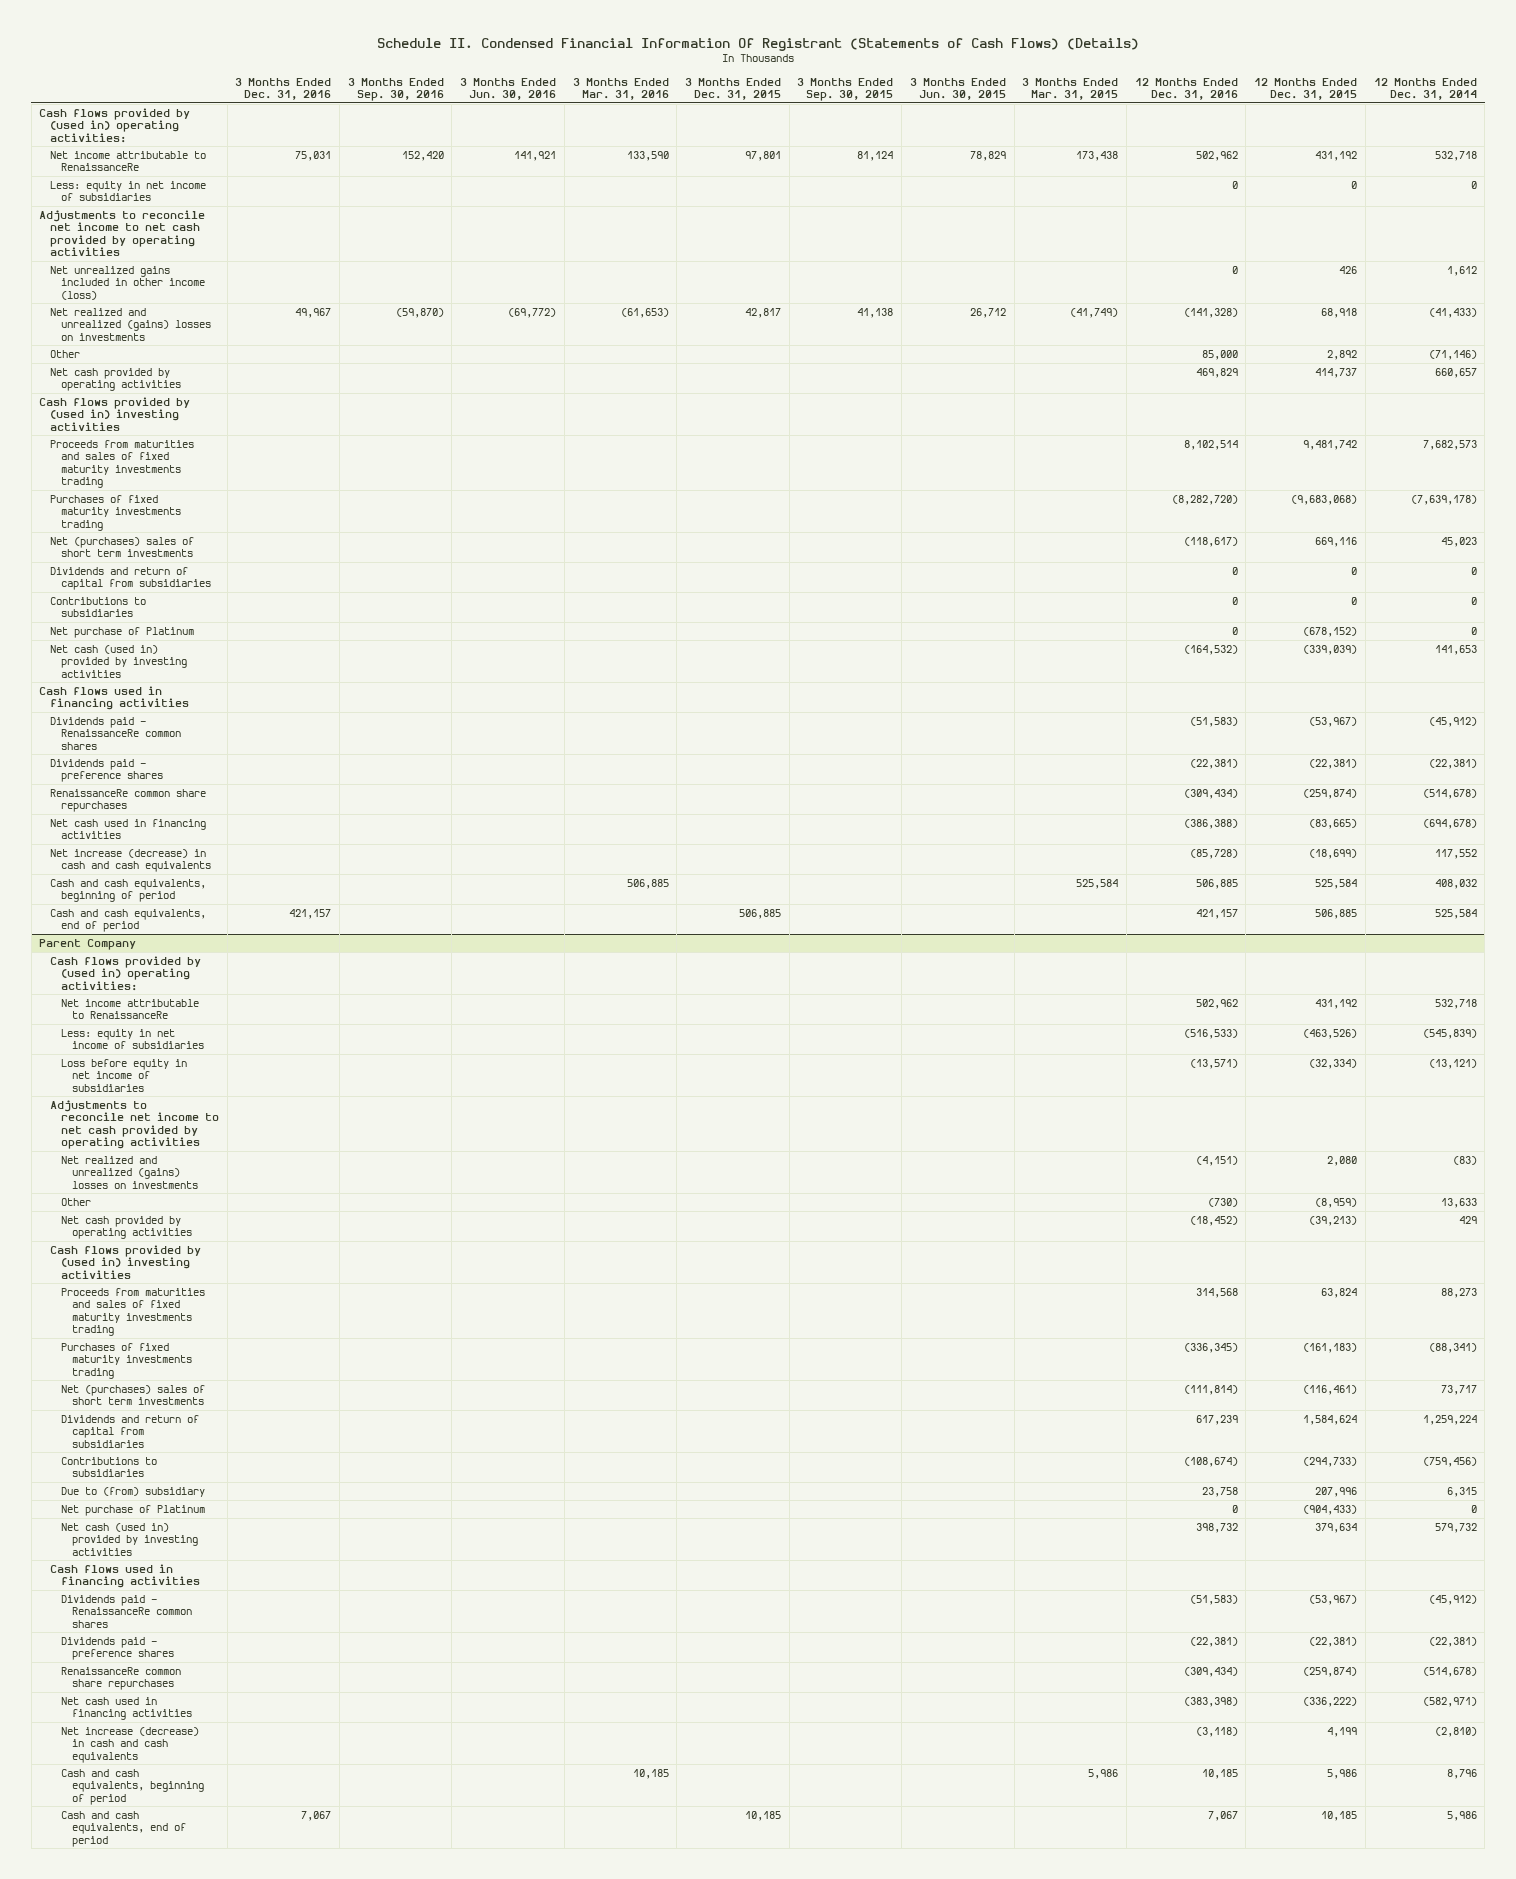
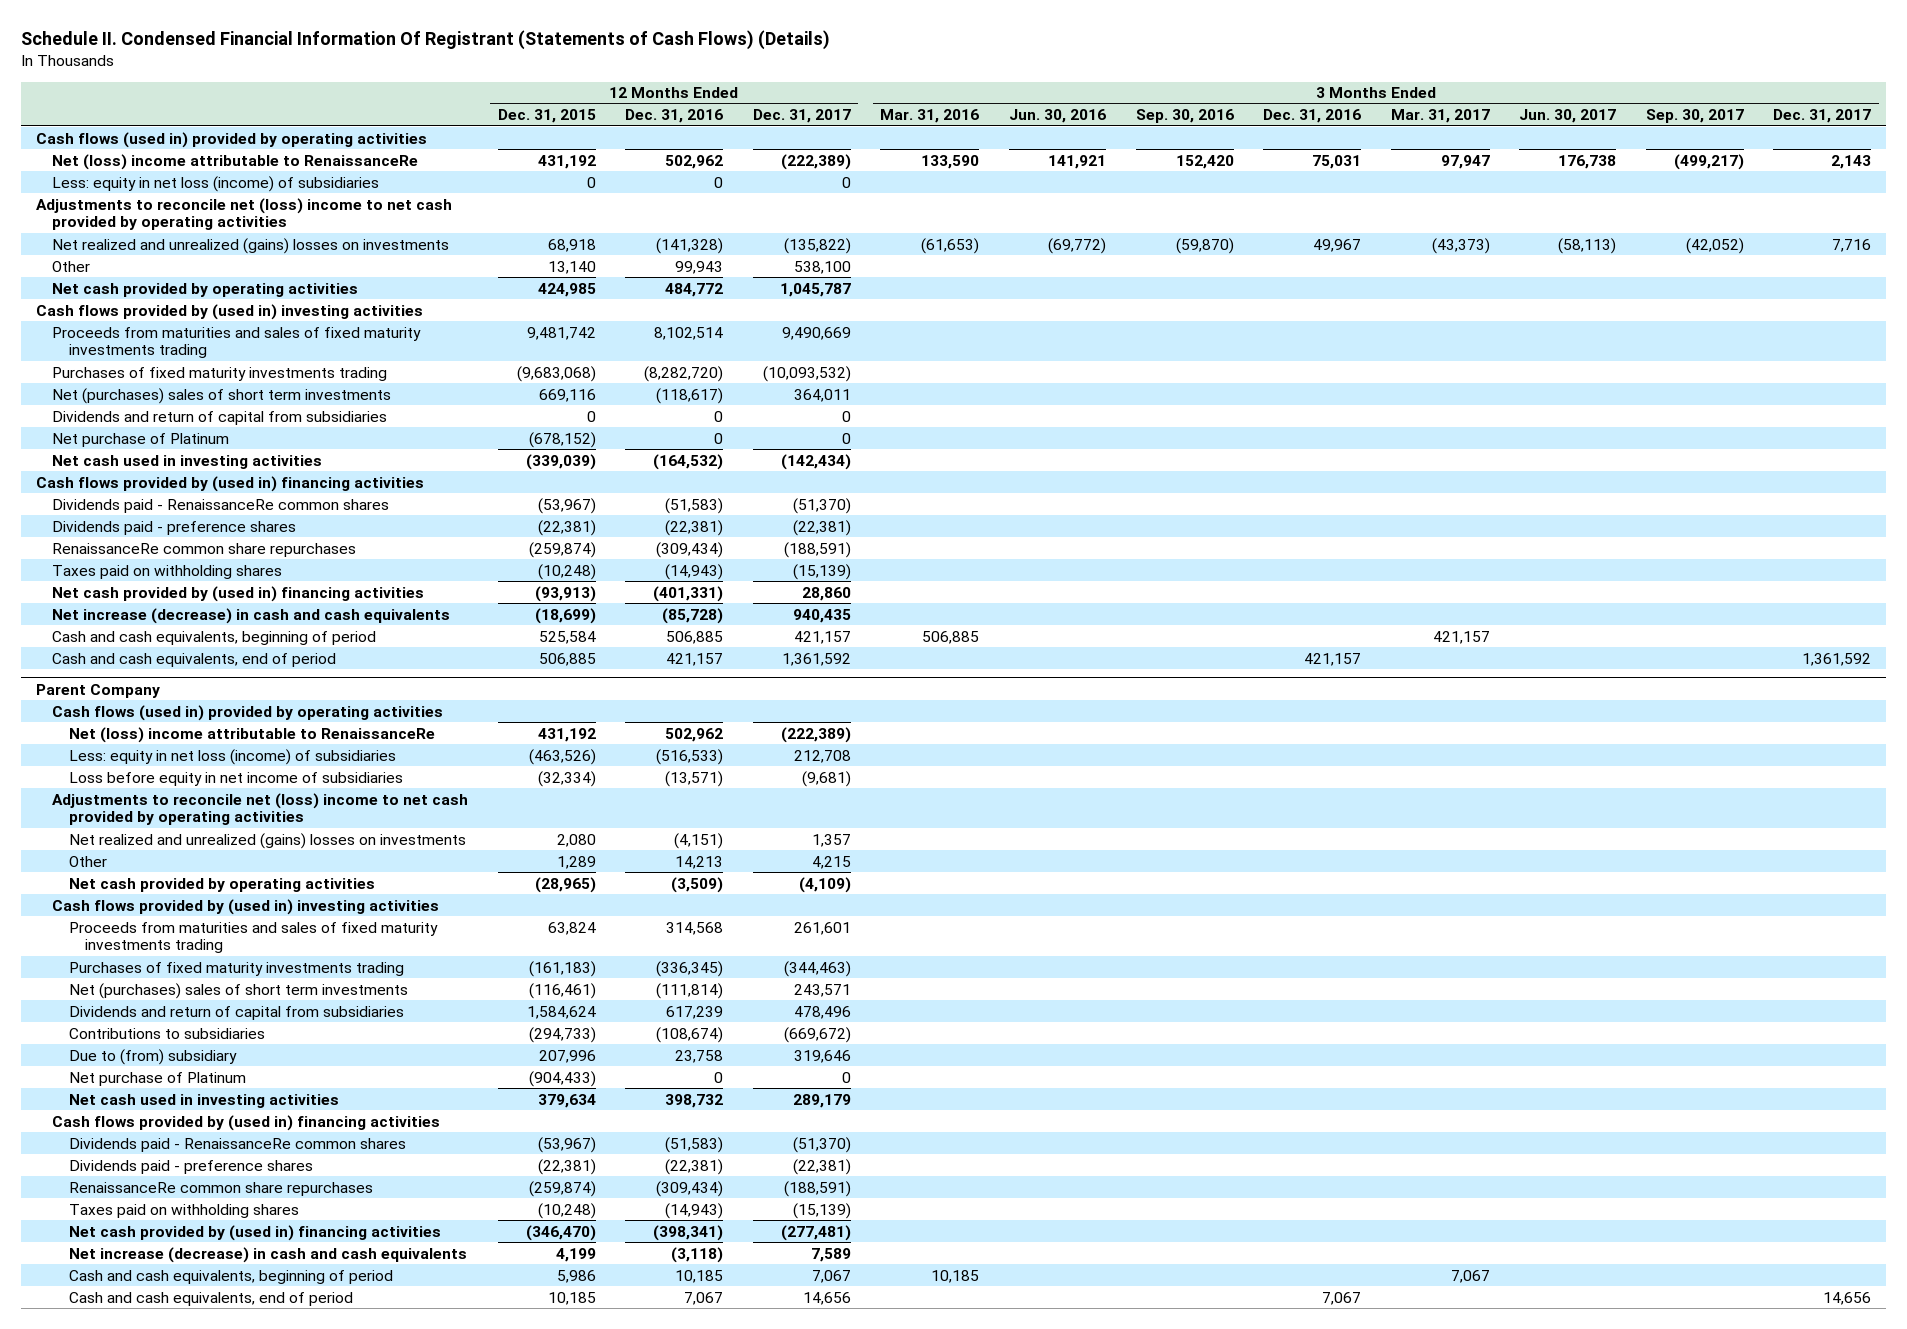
- | 3 Months Ended Dec. 31, 2016 | 3 Months Ended Sep. 30, 2016 | 3 Months Ended Jun. 30, 2016 | 3 Months Ended Mar. 31, 2016 | 3 Months Ended Dec. 31, 2015 | 3 Months Ended Sep. 30, 2015 | 3 Months Ended Jun. 30, 2015 | 3 Months Ended Mar. 31, 2015 | 12 Months Ended Dec. 31, 2016 | 12 Months Ended Dec. 31, 2015 | 12 Months Ended Dec. 31, 2014
+ | 12 Months Ended Dec. 31, 2015 | 12 Months Ended Dec. 31, 2016 | 12 Months Ended Dec. 31, 2017 | 3 Months Ended Mar. 31, 2016 | 3 Months Ended Jun. 30, 2016 | 3 Months Ended Sep. 30, 2016 | 3 Months Ended Dec. 31, 2016 | 3 Months Ended Mar. 31, 2017 | 3 Months Ended Jun. 30, 2017 | 3 Months Ended Sep. 30, 2017 | 3 Months Ended Dec. 31, 2017
- Cash flows provided by (used in) operating activities:
- Net income attributable to RenaissanceRe | 75,031 | 152,420 | 141,921 | 133,590 | 97,801 | 81,124 | 78,829 | 173,438 | 502,962 | 431,192 | 532,718
- Less: equity in net income of subsidiaries | | | | | | | | | 0 | 0 | 0
- Adjustments to reconcile net income to net cash provided by operating activities
- Net unrealized gains included in other income (loss) | | | | | | | | | 0 | 426 | 1,612
+ Cash flows (used in) provided by operating activities
+ Net (loss) income attributable to RenaissanceRe | 431,192 | 502,962 | (222,389) | 133,590 | 141,921 | 152,420 | 75,031 | 97,947 | 176,738 | (499,217) | 2,143
+ Less: equity in net loss (income) of subsidiaries | 0 | 0 | 0 | | | | | | | |
+ Adjustments to reconcile net (loss) income to net cash provided by operating activities
- Other | | | | | | | | | 85,000 | 2,892 | (71,146)
- Net cash provided by operating activities | | | | | | | | | 469,829 | 414,737 | 660,657
+ Other | 13,140 | 99,943 | 538,100 | | | | | | | |
+ Net cash provided by operating activities | 424,985 | 484,772 | 1,045,787 | | | | | | | |
- Contributions to subsidiaries | | | | | | | | | 0 | 0 | 0
- Net cash (used in) provided by investing activities | | | | | | | | | (164,532) | (339,039) | 141,653
- Cash flows used in financing activities
+ Net cash used in investing activities | (339,039) | (164,532) | (142,434) | | | | | | | |
+ Cash flows provided by (used in) financing activities
- Net cash used in financing activities | | | | | | | | | (386,388) | (83,665) | (694,678)
+ Taxes paid on withholding shares | (10,248) | (14,943) | (15,139) | | | | | | | |
+ Net cash provided by (used in) financing activities | (93,913) | (401,331) | 28,860 | | | | | | | |
@ Parent Company
- Cash flows provided by (used in) operating activities:
- Net income attributable to RenaissanceRe | | | | | | | | | 502,962 | 431,192 | 532,718
- Less: equity in net income of subsidiaries | | | | | | | | | (516,533) | (463,526) | (545,839)
+ Cash flows (used in) provided by operating activities
+ Net (loss) income attributable to RenaissanceRe | 431,192 | 502,962 | (222,389) | | | | | | | |
+ Less: equity in net loss (income) of subsidiaries | (463,526) | (516,533) | 212,708 | | | | | | | |
- Adjustments to reconcile net income to net cash provided by operating activities
+ Adjustments to reconcile net (loss) income to net cash provided by operating activities
- Other | | | | | | | | | (730) | (8,959) | 13,633
- Net cash provided by operating activities | | | | | | | | | (18,452) | (39,213) | 429
+ Other | 1,289 | 14,213 | 4,215 | | | | | | | |
+ Net cash provided by operating activities | (28,965) | (3,509) | (4,109) | | | | | | | |
- Net cash (used in) provided by investing activities | | | | | | | | | 398,732 | 379,634 | 579,732
- Cash flows used in financing activities
+ Net cash used in investing activities | 379,634 | 398,732 | 289,179 | | | | | | | |
+ Cash flows provided by (used in) financing activities
- Net cash used in financing activities | | | | | | | | | (383,398) | (336,222) | (582,971)
+ Taxes paid on withholding shares | (10,248) | (14,943) | (15,139) | | | | | | | |
+ Net cash provided by (used in) financing activities | (346,470) | (398,341) | (277,481) | | | | | | | |

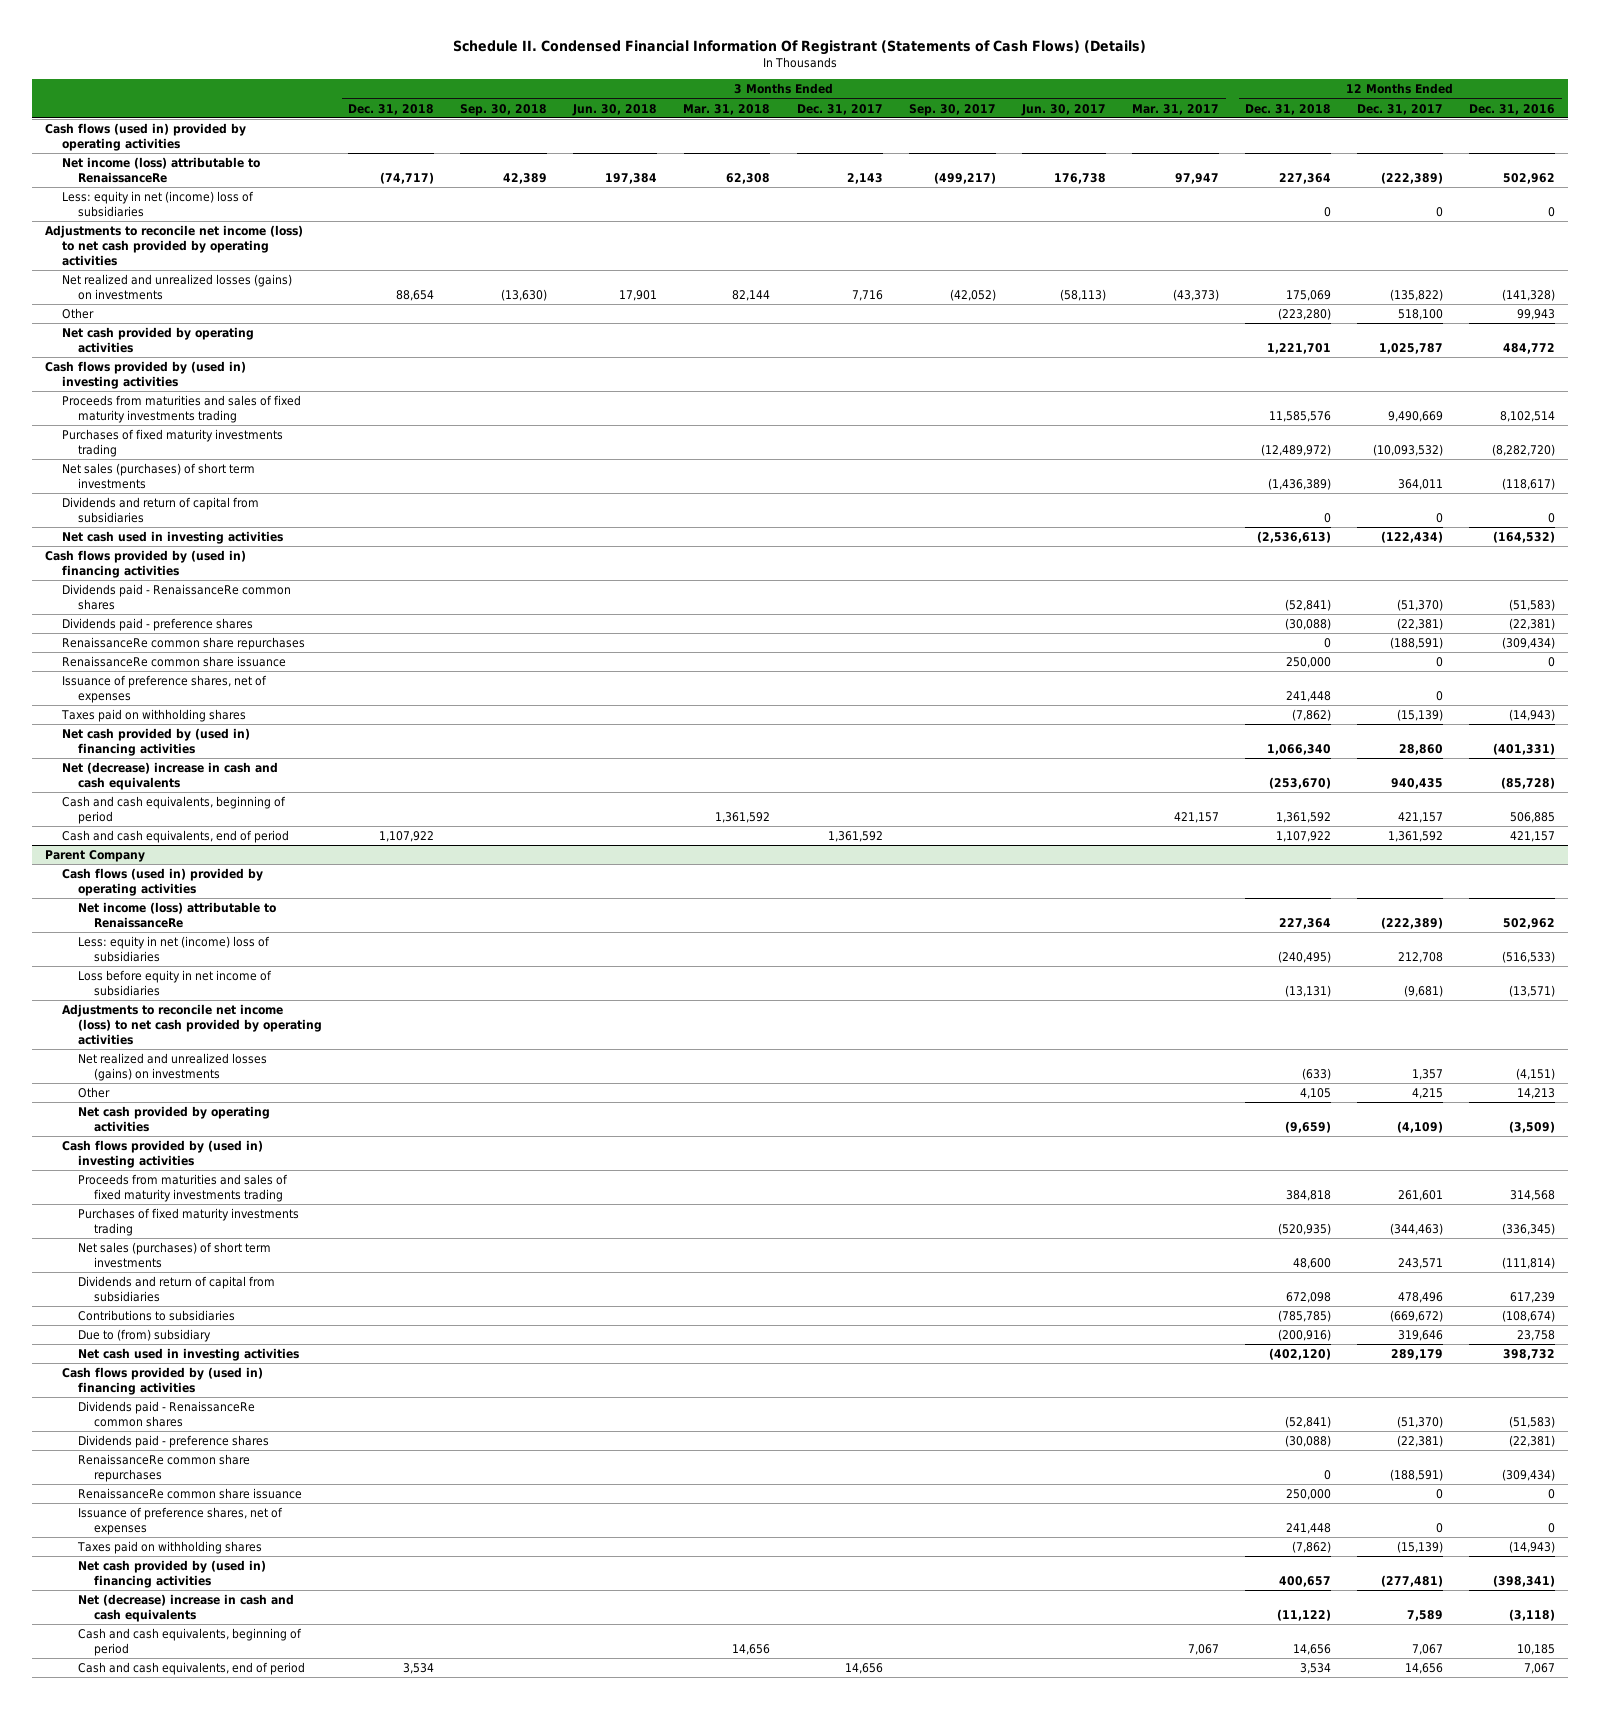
- | 12 Months Ended Dec. 31, 2015 | 12 Months Ended Dec. 31, 2016 | 12 Months Ended Dec. 31, 2017 | 3 Months Ended Mar. 31, 2016 | 3 Months Ended Jun. 30, 2016 | 3 Months Ended Sep. 30, 2016 | 3 Months Ended Dec. 31, 2016 | 3 Months Ended Mar. 31, 2017 | 3 Months Ended Jun. 30, 2017 | 3 Months Ended Sep. 30, 2017 | 3 Months Ended Dec. 31, 2017
+ | 3 Months Ended Dec. 31, 2018 | 3 Months Ended Sep. 30, 2018 | 3 Months Ended Jun. 30, 2018 | 3 Months Ended Mar. 31, 2018 | 3 Months Ended Dec. 31, 2017 | 3 Months Ended Sep. 30, 2017 | 3 Months Ended Jun. 30, 2017 | 3 Months Ended Mar. 31, 2017 | 12 Months Ended Dec. 31, 2018 | 12 Months Ended Dec. 31, 2017 | 12 Months Ended Dec. 31, 2016
- Net (loss) income attributable to RenaissanceRe | 431,192 | 502,962 | (222,389) | 133,590 | 141,921 | 152,420 | 75,031 | 97,947 | 176,738 | (499,217) | 2,143
- Less: equity in net loss (income) of subsidiaries | 0 | 0 | 0 | | | | | | | |
- Adjustments to reconcile net (loss) income to net cash provided by operating activities
- Net realized and unrealized (gains) losses on investments | 68,918 | (141,328) | (135,822) | (61,653) | (69,772) | (59,870) | 49,967 | (43,373) | (58,113) | (42,052) | 7,716
- Other | 13,140 | 99,943 | 538,100 | | | | | | | |
- Net cash provided by operating activities | 424,985 | 484,772 | 1,045,787 | | | | | | | |
+ Net income (loss) attributable to RenaissanceRe | (74,717) | 42,389 | 197,384 | 62,308 | 2,143 | (499,217) | 176,738 | 97,947 | 227,364 | (222,389) | 502,962
+ Less: equity in net (income) loss of subsidiaries | | | | | | | | | 0 | 0 | 0
+ Adjustments to reconcile net income (loss) to net cash provided by operating activities
+ Net realized and unrealized losses (gains) on investments | 88,654 | (13,630) | 17,901 | 82,144 | 7,716 | (42,052) | (58,113) | (43,373) | 175,069 | (135,822) | (141,328)
+ Other | | | | | | | | | (223,280) | 518,100 | 99,943
+ Net cash provided by operating activities | | | | | | | | | 1,221,701 | 1,025,787 | 484,772
- Net (purchases) sales of short term investments | 669,116 | (118,617) | 364,011 | | | | | | | |
+ Net sales (purchases) of short term investments | | | | | | | | | (1,436,389) | 364,011 | (118,617)
- Net purchase of Platinum | (678,152) | 0 | 0 | | | | | | | |
- Net cash used in investing activities | (339,039) | (164,532) | (142,434) | | | | | | | |
+ Net cash used in investing activities | | | | | | | | | (2,536,613) | (122,434) | (164,532)
+ RenaissanceRe common share issuance | | | | | | | | | 250,000 | 0 | 0
+ Issuance of preference shares, net of expenses | | | | | | | | | 241,448 | 0 |
- Net increase (decrease) in cash and cash equivalents | (18,699) | (85,728) | 940,435 | | | | | | | |
+ Net (decrease) increase in cash and cash equivalents | | | | | | | | | (253,670) | 940,435 | (85,728)
@ Parent Company
- Net (loss) income attributable to RenaissanceRe | 431,192 | 502,962 | (222,389) | | | | | | | |
- Less: equity in net loss (income) of subsidiaries | (463,526) | (516,533) | 212,708 | | | | | | | |
+ Net income (loss) attributable to RenaissanceRe | | | | | | | | | 227,364 | (222,389) | 502,962
+ Less: equity in net (income) loss of subsidiaries | | | | | | | | | (240,495) | 212,708 | (516,533)
- Adjustments to reconcile net (loss) income to net cash provided by operating activities
- Net realized and unrealized (gains) losses on investments | 2,080 | (4,151) | 1,357 | | | | | | | |
+ Adjustments to reconcile net income (loss) to net cash provided by operating activities
+ Net realized and unrealized losses (gains) on investments | | | | | | | | | (633) | 1,357 | (4,151)
- Net (purchases) sales of short term investments | (116,461) | (111,814) | 243,571 | | | | | | | |
+ Net sales (purchases) of short term investments | | | | | | | | | 48,600 | 243,571 | (111,814)
- Net purchase of Platinum | (904,433) | 0 | 0 | | | | | | | |
+ RenaissanceRe common share issuance | | | | | | | | | 250,000 | 0 | 0
+ Issuance of preference shares, net of expenses | | | | | | | | | 241,448 | 0 | 0
- Net increase (decrease) in cash and cash equivalents | 4,199 | (3,118) | 7,589 | | | | | | | |
+ Net (decrease) increase in cash and cash equivalents | | | | | | | | | (11,122) | 7,589 | (3,118)

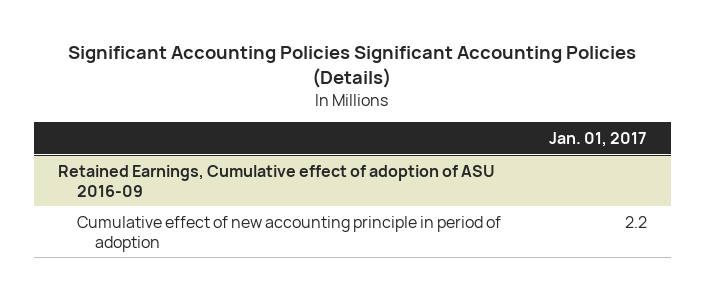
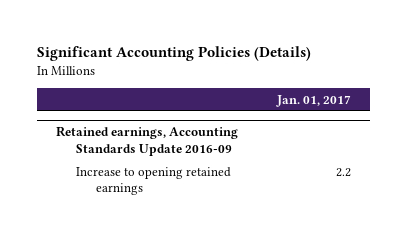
- Significant Accounting Policies Significant Accounting Policies (Details)
+ Significant Accounting Policies (Details)
- Retained Earnings, Cumulative effect of adoption of ASU 2016-09
- Cumulative effect of new accounting principle in period of adoption | 2.2
+ Retained earnings, Accounting Standards Update 2016-09
+ Increase to opening retained earnings | 2.2

